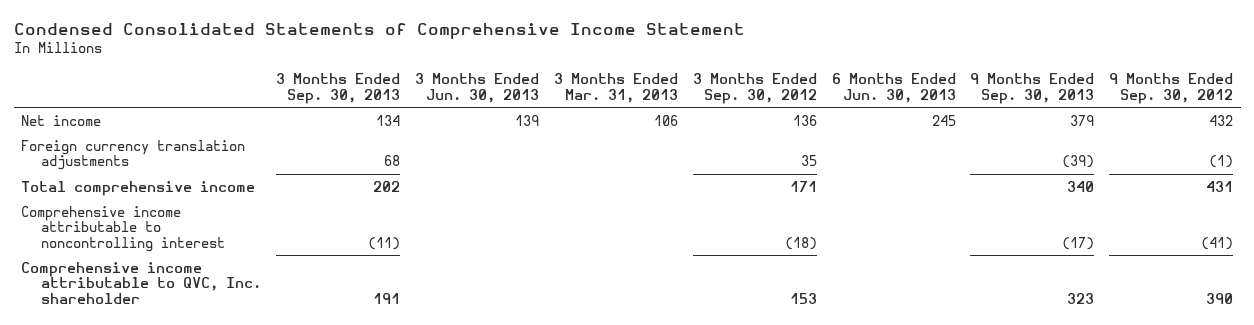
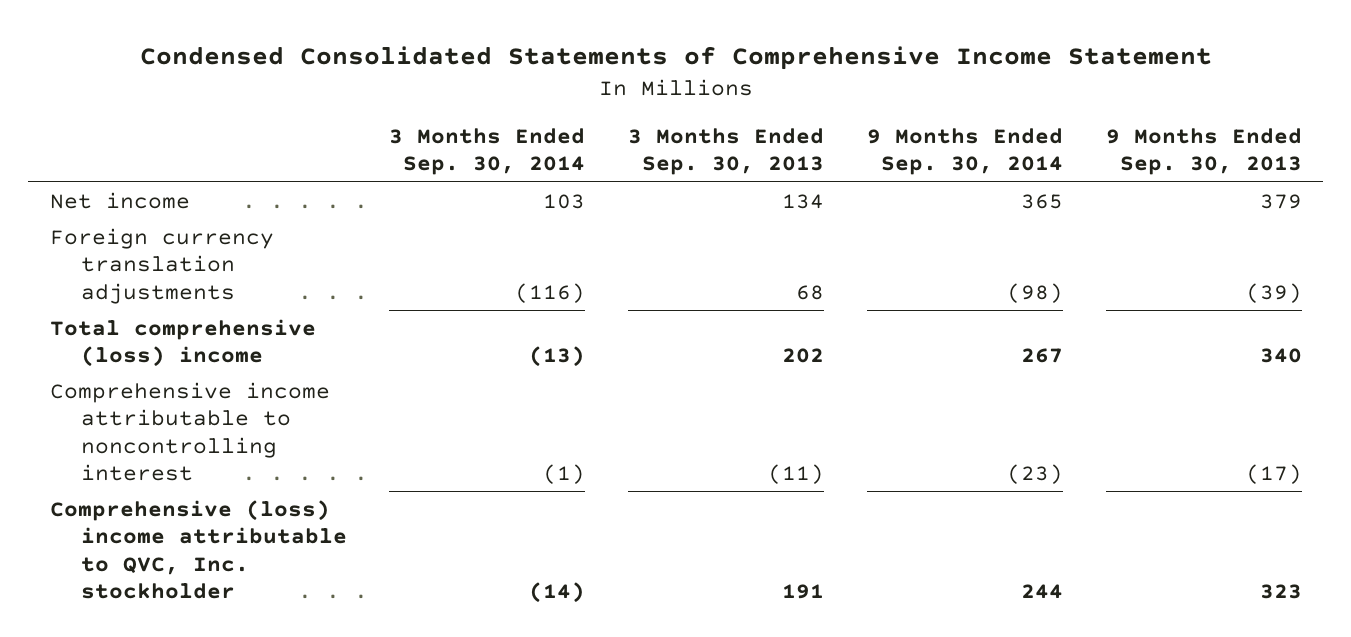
- | 3 Months Ended Sep. 30, 2013 | 3 Months Ended Jun. 30, 2013 | 3 Months Ended Mar. 31, 2013 | 3 Months Ended Sep. 30, 2012 | 6 Months Ended Jun. 30, 2013 | 9 Months Ended Sep. 30, 2013 | 9 Months Ended Sep. 30, 2012
+ | 3 Months Ended Sep. 30, 2014 | 3 Months Ended Sep. 30, 2013 | 9 Months Ended Sep. 30, 2014 | 9 Months Ended Sep. 30, 2013
- Total comprehensive income | 202 | | | 171 | | 340 | 431
+ Total comprehensive (loss) income | (13) | 202 | 267 | 340
- Comprehensive income attributable to QVC, Inc. shareholder | 191 | | | 153 | | 323 | 390
+ Comprehensive (loss) income attributable to QVC, Inc. stockholder | (14) | 191 | 244 | 323

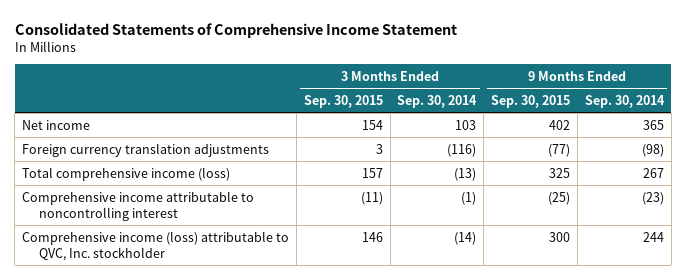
- Condensed Consolidated Statements of Comprehensive Income Statement
+ Consolidated Statements of Comprehensive Income Statement
- | 3 Months Ended Sep. 30, 2014 | 3 Months Ended Sep. 30, 2013 | 9 Months Ended Sep. 30, 2014 | 9 Months Ended Sep. 30, 2013
+ | 3 Months Ended Sep. 30, 2015 | 3 Months Ended Sep. 30, 2014 | 9 Months Ended Sep. 30, 2015 | 9 Months Ended Sep. 30, 2014
- Total comprehensive (loss) income | (13) | 202 | 267 | 340
+ Total comprehensive income (loss) | 157 | (13) | 325 | 267
- Comprehensive (loss) income attributable to QVC, Inc. stockholder | (14) | 191 | 244 | 323
+ Comprehensive income (loss) attributable to QVC, Inc. stockholder | 146 | (14) | 300 | 244

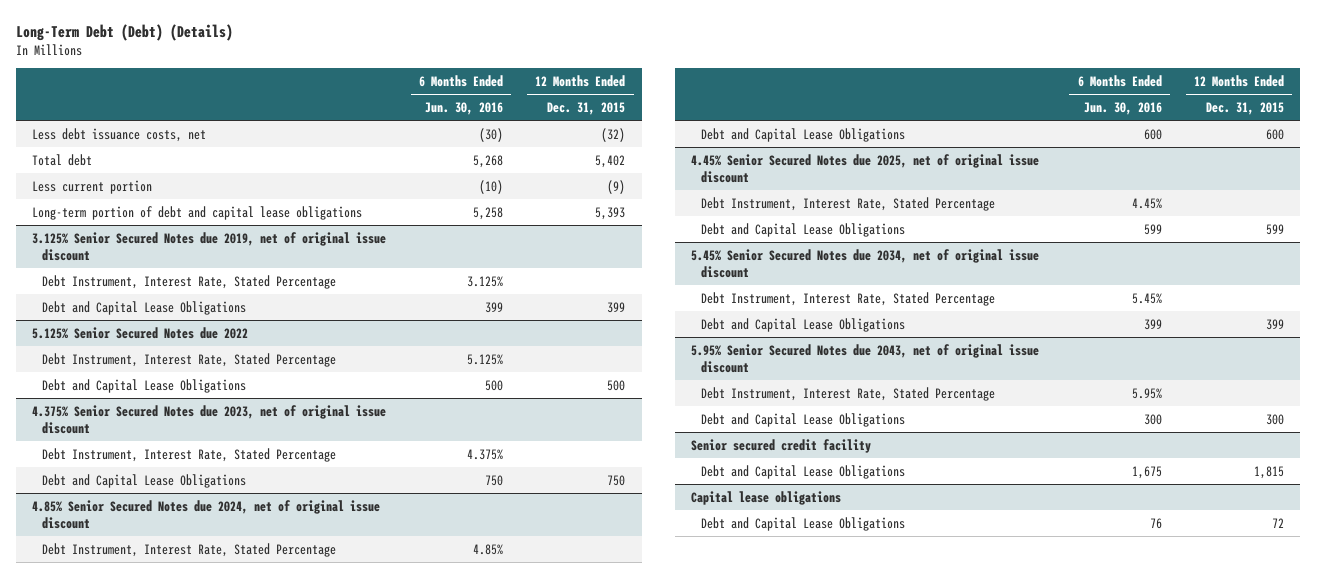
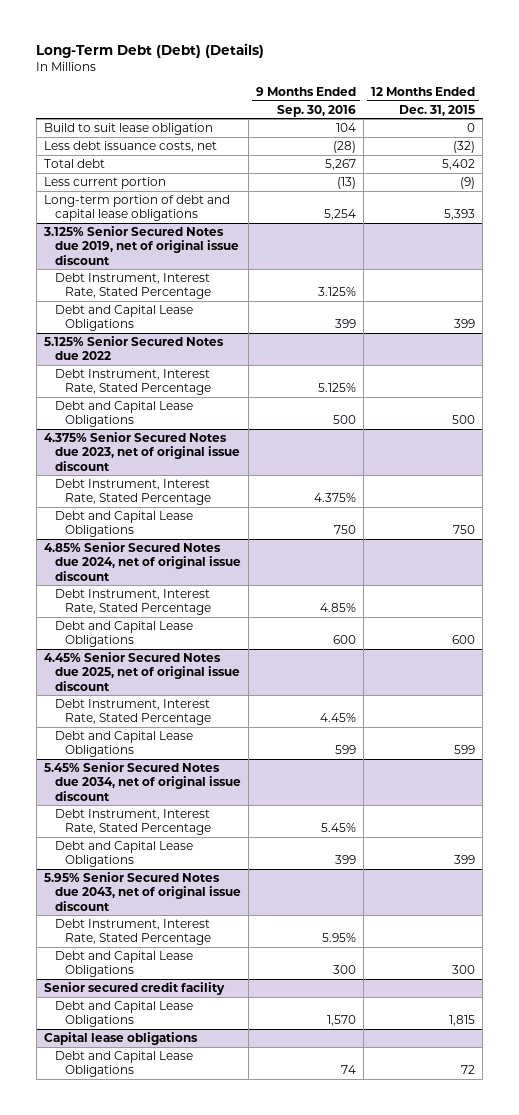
- | 6 Months Ended Jun. 30, 2016 | 12 Months Ended Dec. 31, 2015
+ | 9 Months Ended Sep. 30, 2016 | 12 Months Ended Dec. 31, 2015
+ Build to suit lease obligation | 104 | 0

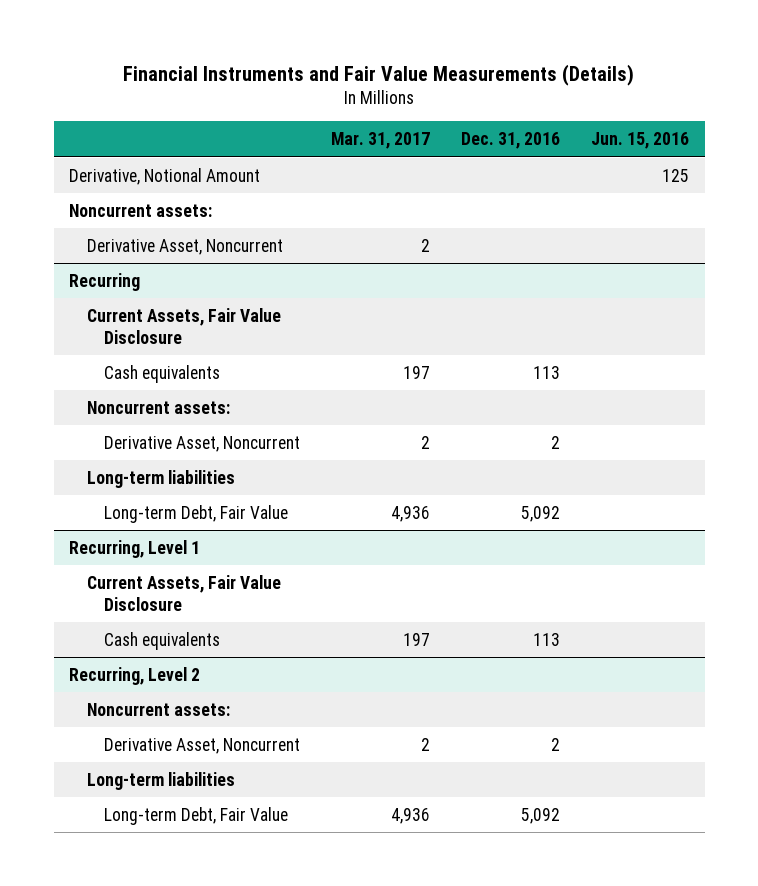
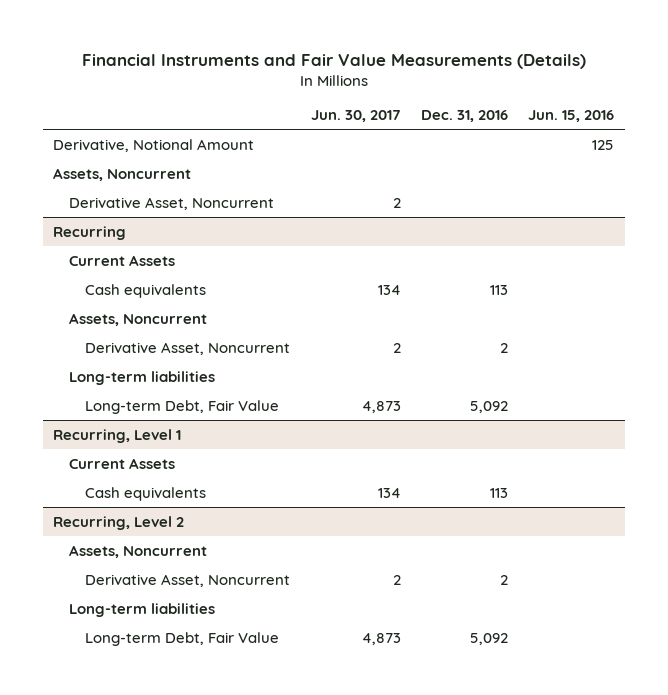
- | Mar. 31, 2017 | Dec. 31, 2016 | Jun. 15, 2016
+ | Jun. 30, 2017 | Dec. 31, 2016 | Jun. 15, 2016
- Noncurrent assets:
+ Assets, Noncurrent
@ Recurring
- Current Assets, Fair Value Disclosure
+ Current Assets
- Noncurrent assets:
+ Assets, Noncurrent
@ Recurring, Level 1
- Current Assets, Fair Value Disclosure
+ Current Assets
@ Recurring, Level 2
- Noncurrent assets:
+ Assets, Noncurrent

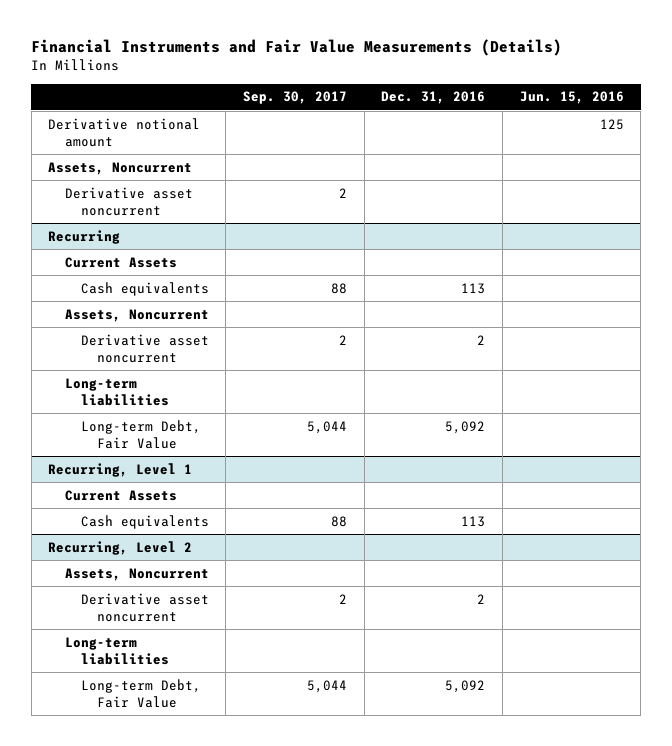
- | Jun. 30, 2017 | Dec. 31, 2016 | Jun. 15, 2016
+ | Sep. 30, 2017 | Dec. 31, 2016 | Jun. 15, 2016
- Derivative, Notional Amount | | | 125
+ Derivative notional amount | | | 125
- Derivative Asset, Noncurrent | 2 | |
+ Derivative asset noncurrent | 2 | |
@ Recurring
- Derivative Asset, Noncurrent | 2 | 2 |
+ Derivative asset noncurrent | 2 | 2 |
@ Recurring, Level 2
- Derivative Asset, Noncurrent | 2 | 2 |
+ Derivative asset noncurrent | 2 | 2 |

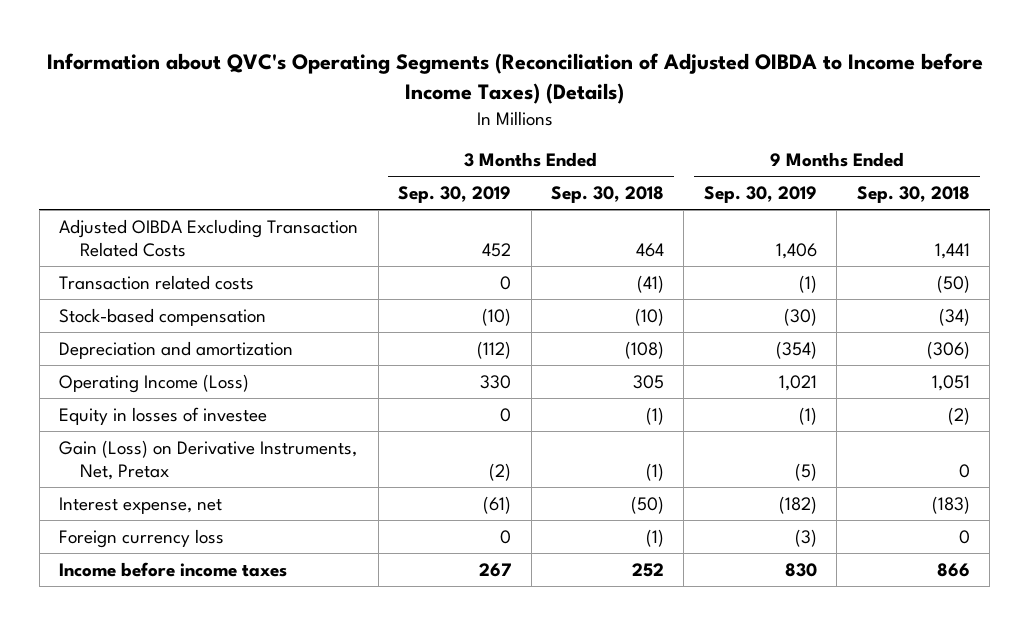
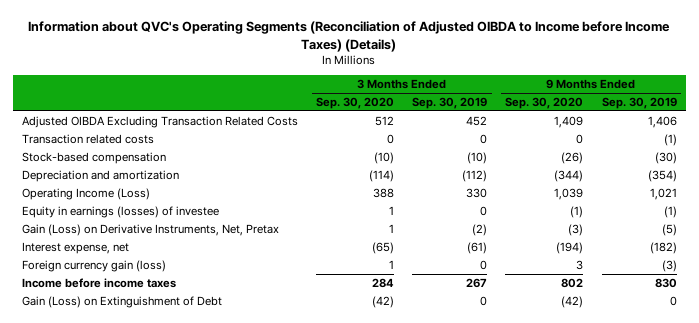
- | 3 Months Ended Sep. 30, 2019 | 3 Months Ended Sep. 30, 2018 | 9 Months Ended Sep. 30, 2019 | 9 Months Ended Sep. 30, 2018
+ | 3 Months Ended Sep. 30, 2020 | 3 Months Ended Sep. 30, 2019 | 9 Months Ended Sep. 30, 2020 | 9 Months Ended Sep. 30, 2019
- Equity in losses of investee | 0 | (1) | (1) | (2)
+ Equity in earnings (losses) of investee | 1 | 0 | (1) | (1)
- Foreign currency loss | 0 | (1) | (3) | 0
+ Foreign currency gain (loss) | 1 | 0 | 3 | (3)
+ Gain (Loss) on Extinguishment of Debt | (42) | 0 | (42) | 0

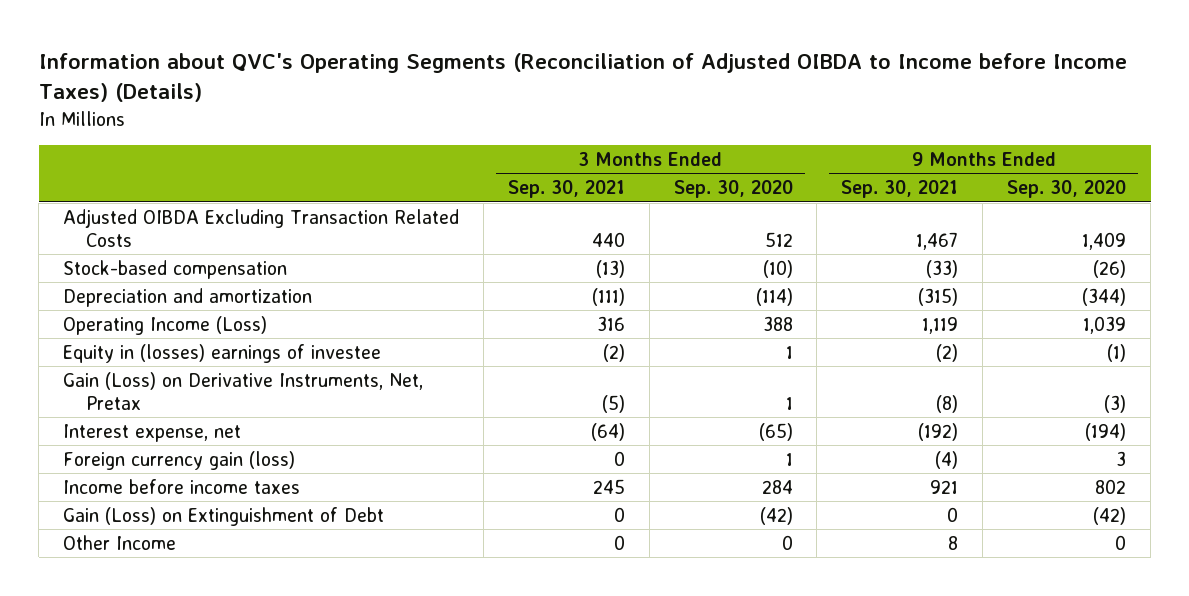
- | 3 Months Ended Sep. 30, 2020 | 3 Months Ended Sep. 30, 2019 | 9 Months Ended Sep. 30, 2020 | 9 Months Ended Sep. 30, 2019
+ | 3 Months Ended Sep. 30, 2021 | 3 Months Ended Sep. 30, 2020 | 9 Months Ended Sep. 30, 2021 | 9 Months Ended Sep. 30, 2020
- Transaction related costs | 0 | 0 | 0 | (1)
- Equity in earnings (losses) of investee | 1 | 0 | (1) | (1)
+ Equity in (losses) earnings of investee | (2) | 1 | (2) | (1)
+ Other Income | 0 | 0 | 8 | 0

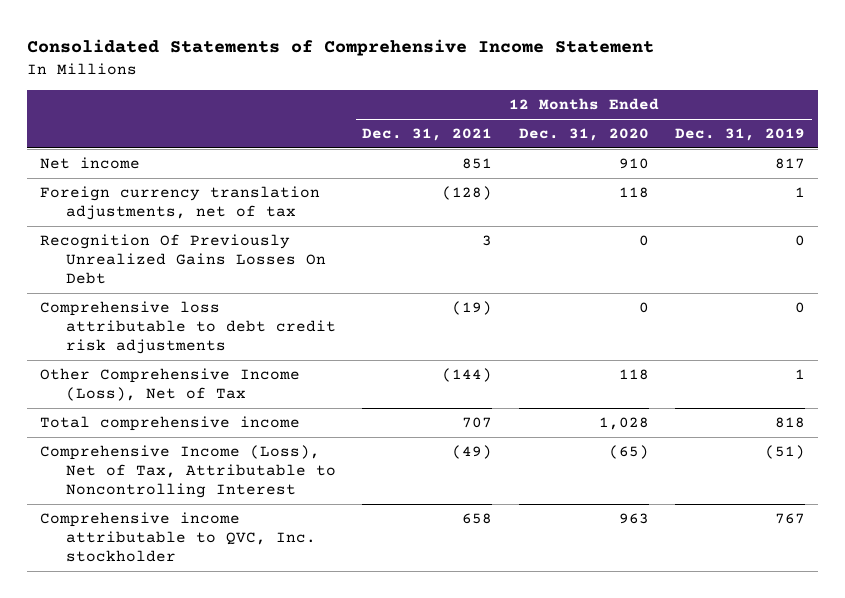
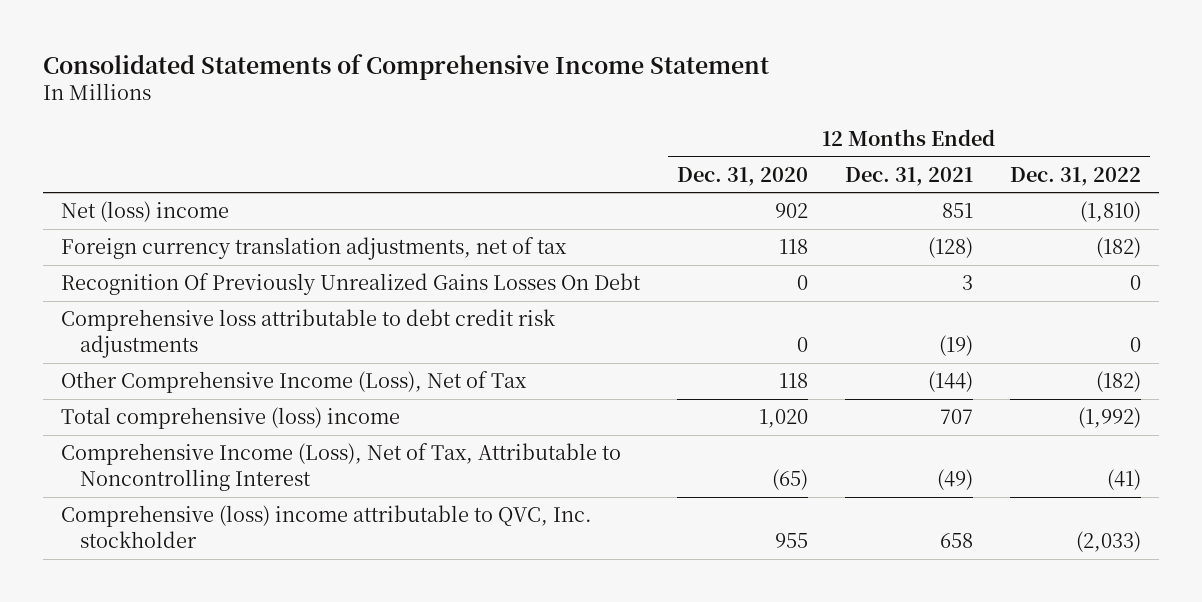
- | 12 Months Ended Dec. 31, 2021 | 12 Months Ended Dec. 31, 2020 | 12 Months Ended Dec. 31, 2019
+ | 12 Months Ended Dec. 31, 2020 | 12 Months Ended Dec. 31, 2021 | 12 Months Ended Dec. 31, 2022
- Net income | 851 | 910 | 817
+ Net (loss) income | 902 | 851 | (1,810)
- Total comprehensive income | 707 | 1,028 | 818
+ Total comprehensive (loss) income | 1,020 | 707 | (1,992)
- Comprehensive income attributable to QVC, Inc. stockholder | 658 | 963 | 767
+ Comprehensive (loss) income attributable to QVC, Inc. stockholder | 955 | 658 | (2,033)

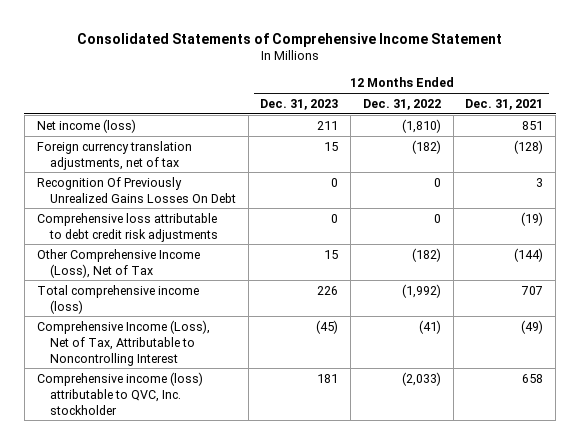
- | 12 Months Ended Dec. 31, 2020 | 12 Months Ended Dec. 31, 2021 | 12 Months Ended Dec. 31, 2022
+ | 12 Months Ended Dec. 31, 2023 | 12 Months Ended Dec. 31, 2022 | 12 Months Ended Dec. 31, 2021
- Net (loss) income | 902 | 851 | (1,810)
+ Net income (loss) | 211 | (1,810) | 851
- Total comprehensive (loss) income | 1,020 | 707 | (1,992)
+ Total comprehensive income (loss) | 226 | (1,992) | 707
- Comprehensive (loss) income attributable to QVC, Inc. stockholder | 955 | 658 | (2,033)
+ Comprehensive income (loss) attributable to QVC, Inc. stockholder | 181 | (2,033) | 658

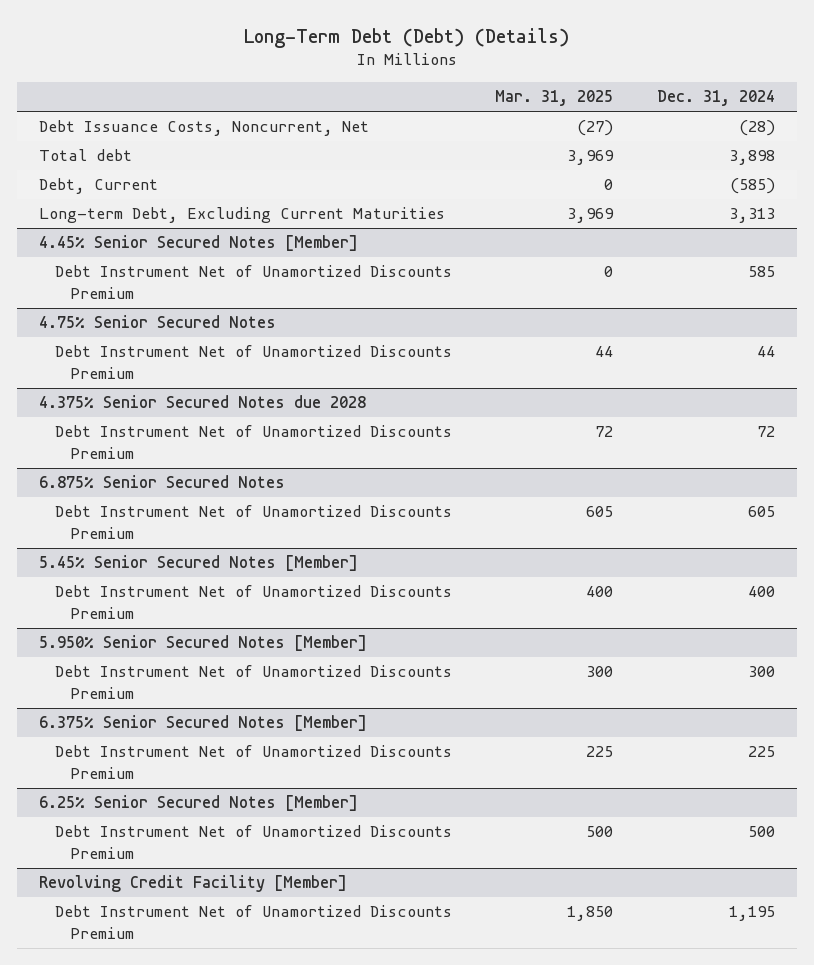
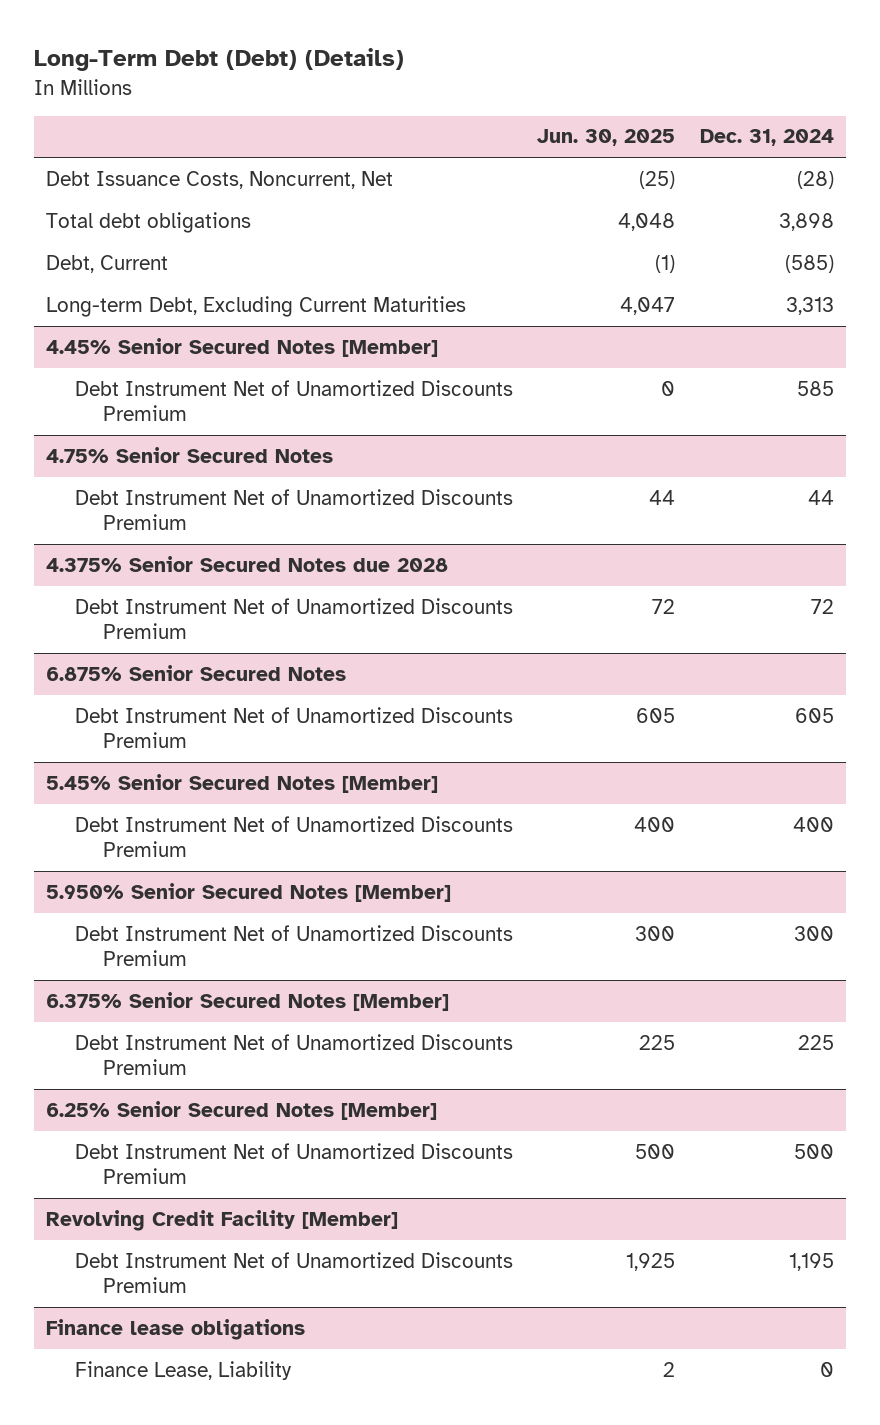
- | Mar. 31, 2025 | Dec. 31, 2024
+ | Jun. 30, 2025 | Dec. 31, 2024
- Total debt | 3,969 | 3,898
+ Total debt obligations | 4,048 | 3,898
+ Finance lease obligations
+ Finance Lease, Liability | 2 | 0

